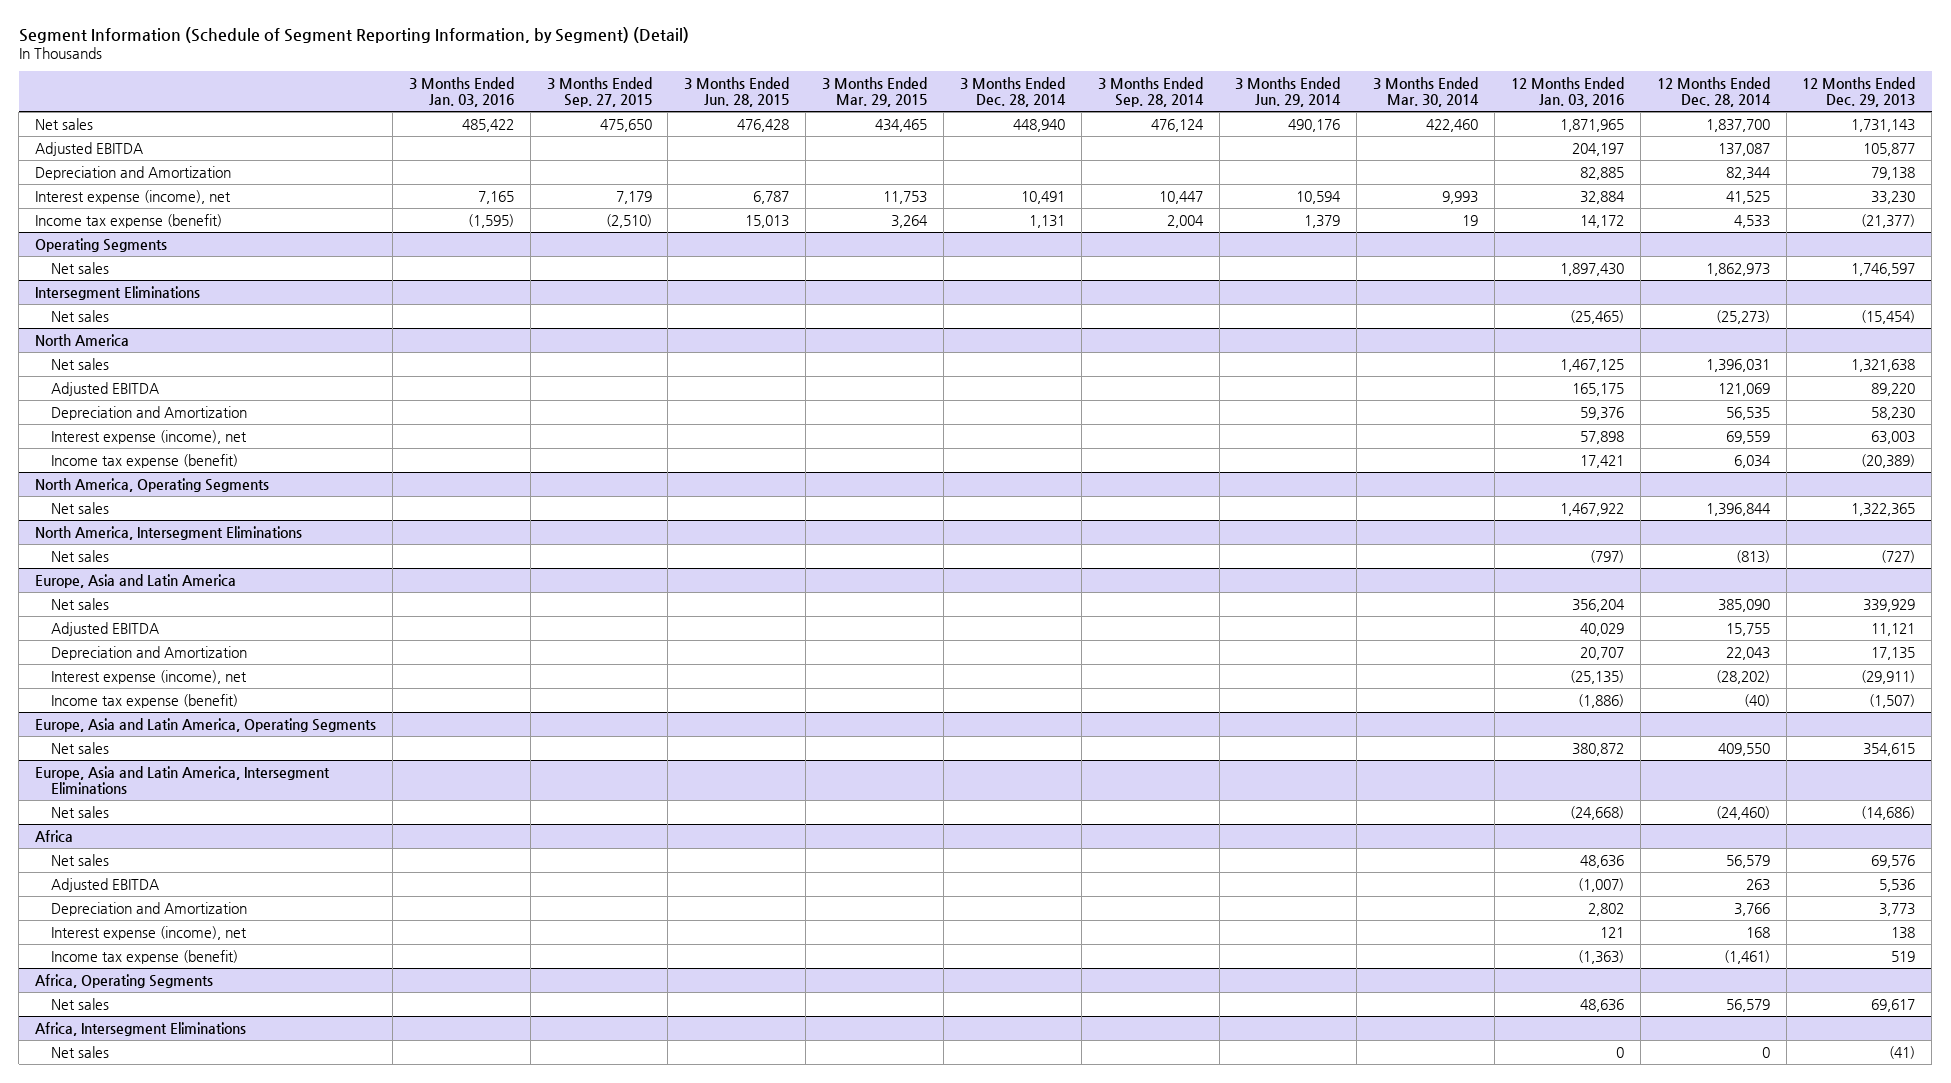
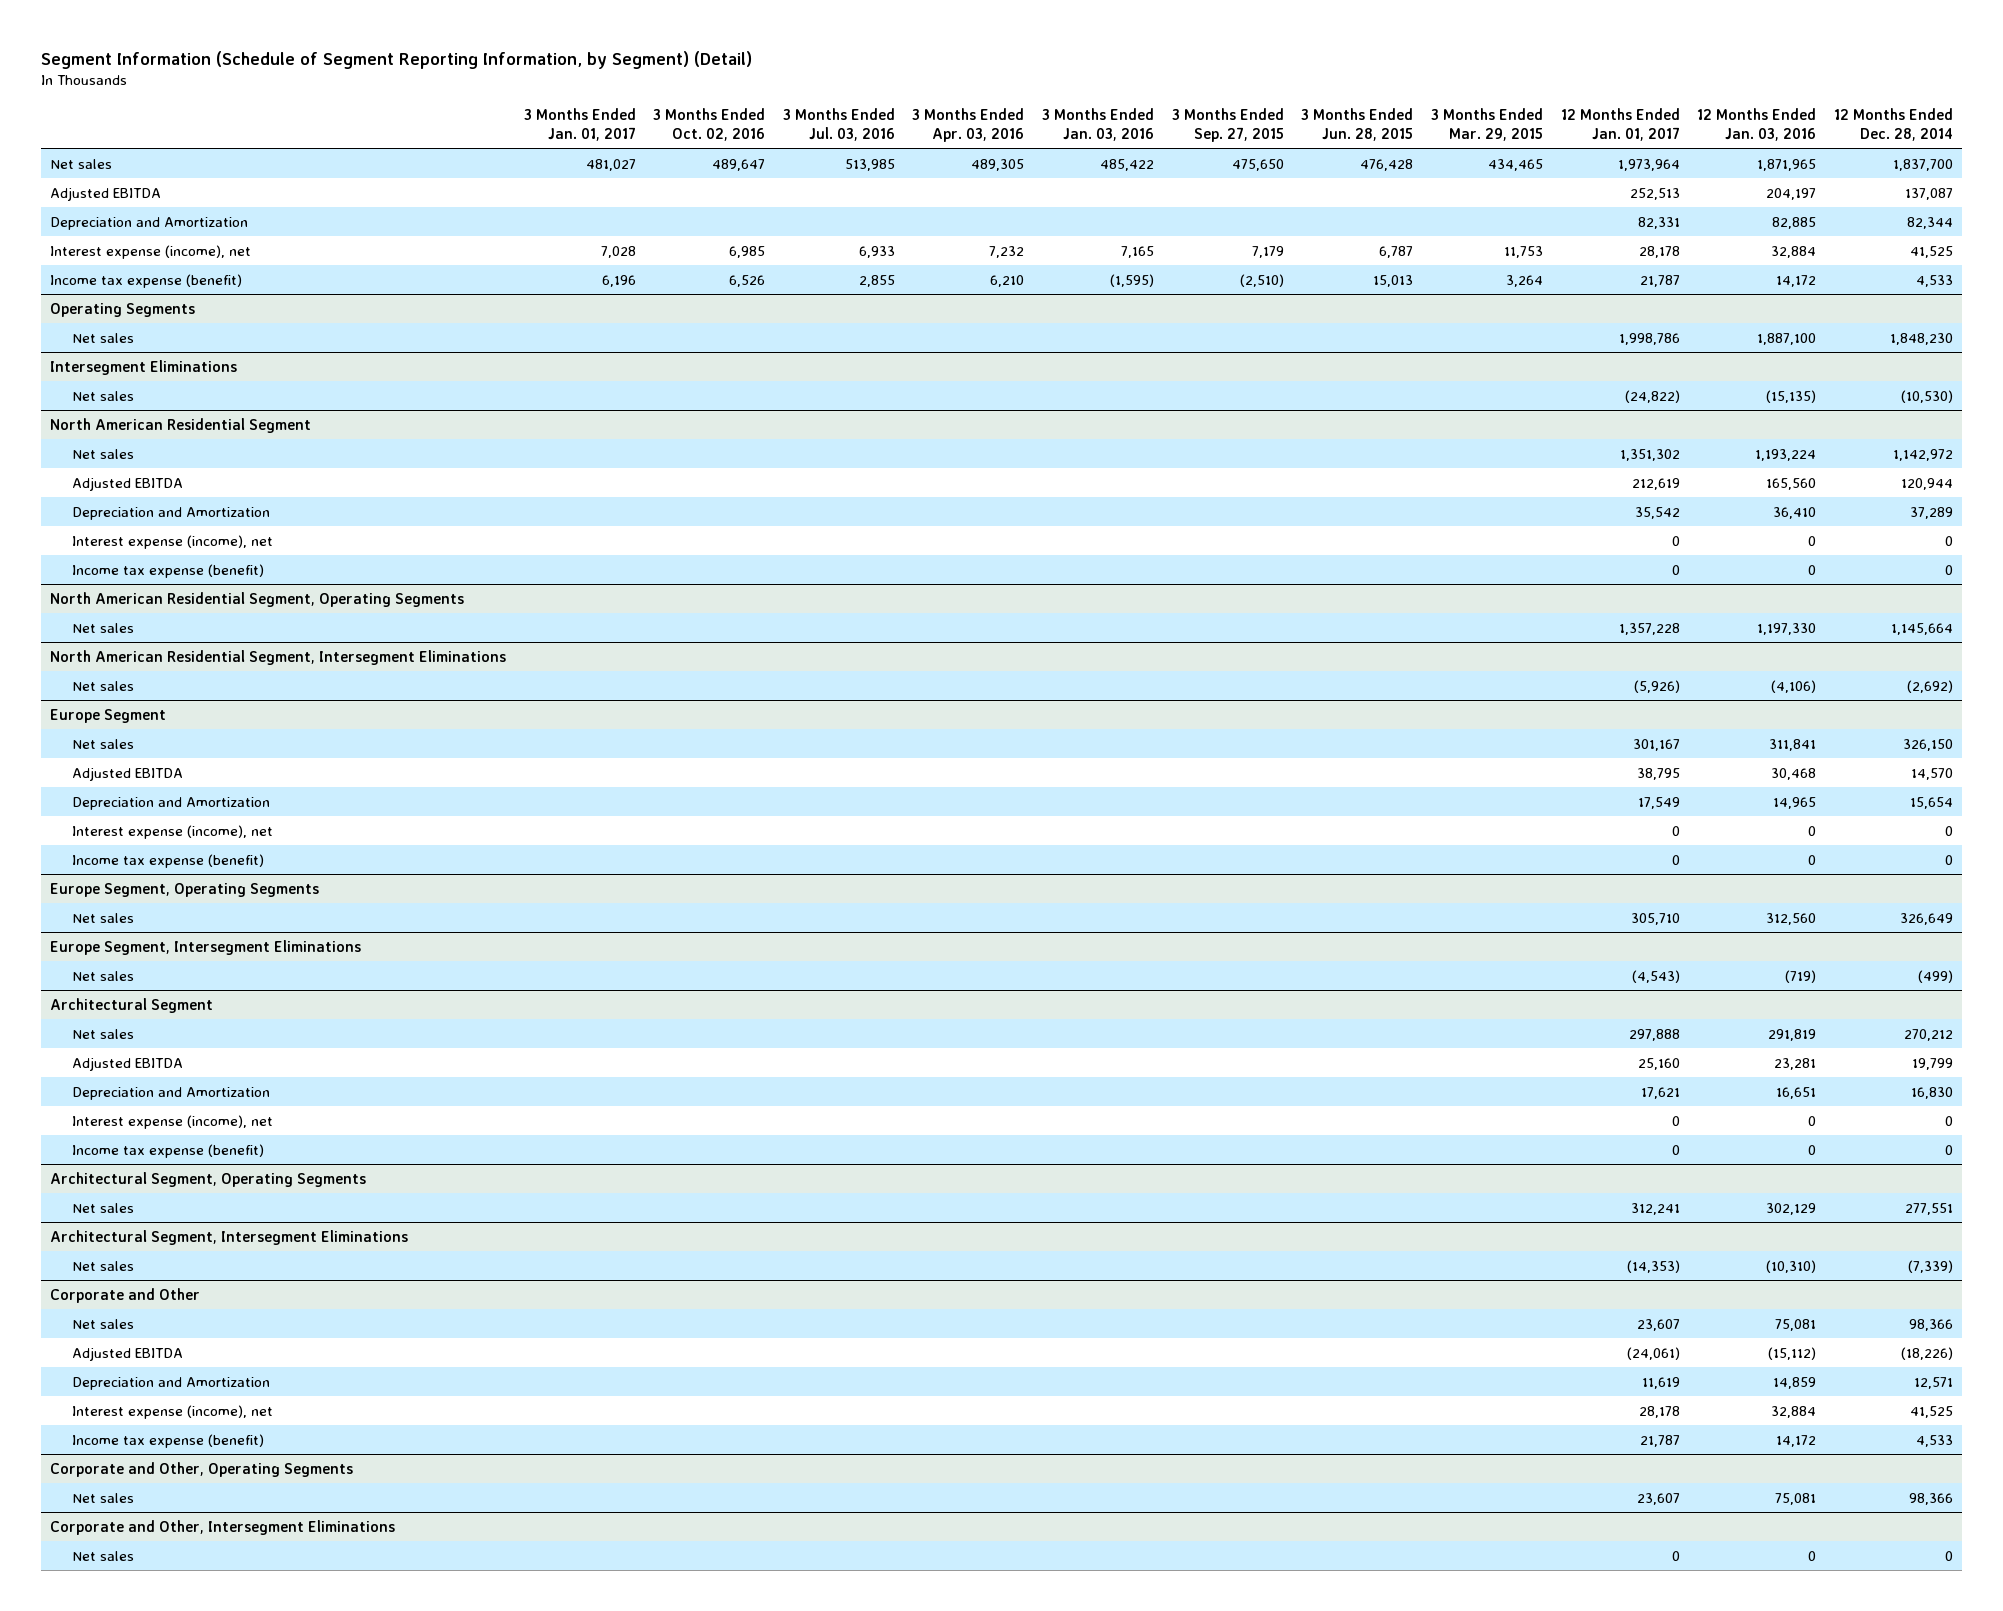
- | 3 Months Ended Jan. 03, 2016 | 3 Months Ended Sep. 27, 2015 | 3 Months Ended Jun. 28, 2015 | 3 Months Ended Mar. 29, 2015 | 3 Months Ended Dec. 28, 2014 | 3 Months Ended Sep. 28, 2014 | 3 Months Ended Jun. 29, 2014 | 3 Months Ended Mar. 30, 2014 | 12 Months Ended Jan. 03, 2016 | 12 Months Ended Dec. 28, 2014 | 12 Months Ended Dec. 29, 2013
+ | 3 Months Ended Jan. 01, 2017 | 3 Months Ended Oct. 02, 2016 | 3 Months Ended Jul. 03, 2016 | 3 Months Ended Apr. 03, 2016 | 3 Months Ended Jan. 03, 2016 | 3 Months Ended Sep. 27, 2015 | 3 Months Ended Jun. 28, 2015 | 3 Months Ended Mar. 29, 2015 | 12 Months Ended Jan. 01, 2017 | 12 Months Ended Jan. 03, 2016 | 12 Months Ended Dec. 28, 2014
@ Operating Segments
- Net sales | | | | | | | | | 1,897,430 | 1,862,973 | 1,746,597
+ Net sales | | | | | | | | | 1,998,786 | 1,887,100 | 1,848,230
@ Intersegment Eliminations
- Net sales | | | | | | | | | (25,465) | (25,273) | (15,454)
- North America
- Net sales | | | | | | | | | 1,467,125 | 1,396,031 | 1,321,638
- Adjusted EBITDA | | | | | | | | | 165,175 | 121,069 | 89,220
- Depreciation and Amortization | | | | | | | | | 59,376 | 56,535 | 58,230
- Interest expense (income), net | | | | | | | | | 57,898 | 69,559 | 63,003
- Income tax expense (benefit) | | | | | | | | | 17,421 | 6,034 | (20,389)
- North America, Operating Segments
- Net sales | | | | | | | | | 1,467,922 | 1,396,844 | 1,322,365
- North America, Intersegment Eliminations
- Net sales | | | | | | | | | (797) | (813) | (727)
- Europe, Asia and Latin America
- Net sales | | | | | | | | | 356,204 | 385,090 | 339,929
- Adjusted EBITDA | | | | | | | | | 40,029 | 15,755 | 11,121
- Depreciation and Amortization | | | | | | | | | 20,707 | 22,043 | 17,135
- Interest expense (income), net | | | | | | | | | (25,135) | (28,202) | (29,911)
- Income tax expense (benefit) | | | | | | | | | (1,886) | (40) | (1,507)
- Europe, Asia and Latin America, Operating Segments
- Net sales | | | | | | | | | 380,872 | 409,550 | 354,615
- Europe, Asia and Latin America, Intersegment Eliminations
- Net sales | | | | | | | | | (24,668) | (24,460) | (14,686)
- Africa
- Net sales | | | | | | | | | 48,636 | 56,579 | 69,576
- Adjusted EBITDA | | | | | | | | | (1,007) | 263 | 5,536
- Depreciation and Amortization | | | | | | | | | 2,802 | 3,766 | 3,773
- Interest expense (income), net | | | | | | | | | 121 | 168 | 138
- Income tax expense (benefit) | | | | | | | | | (1,363) | (1,461) | 519
- Africa, Operating Segments
- Net sales | | | | | | | | | 48,636 | 56,579 | 69,617
- Africa, Intersegment Eliminations
@ Intersegment Eliminations
+ Net sales | | | | | | | | | (24,822) | (15,135) | (10,530)
+ North American Residential Segment
+ Net sales | | | | | | | | | 1,351,302 | 1,193,224 | 1,142,972
+ Adjusted EBITDA | | | | | | | | | 212,619 | 165,560 | 120,944
+ Depreciation and Amortization | | | | | | | | | 35,542 | 36,410 | 37,289
+ Interest expense (income), net | | | | | | | | | 0 | 0 | 0
+ Income tax expense (benefit) | | | | | | | | | 0 | 0 | 0
+ North American Residential Segment, Operating Segments
+ Net sales | | | | | | | | | 1,357,228 | 1,197,330 | 1,145,664
+ North American Residential Segment, Intersegment Eliminations
+ Net sales | | | | | | | | | (5,926) | (4,106) | (2,692)
+ Europe Segment
+ Net sales | | | | | | | | | 301,167 | 311,841 | 326,150
+ Adjusted EBITDA | | | | | | | | | 38,795 | 30,468 | 14,570
+ Depreciation and Amortization | | | | | | | | | 17,549 | 14,965 | 15,654
+ Interest expense (income), net | | | | | | | | | 0 | 0 | 0
+ Income tax expense (benefit) | | | | | | | | | 0 | 0 | 0
+ Europe Segment, Operating Segments
+ Net sales | | | | | | | | | 305,710 | 312,560 | 326,649
+ Europe Segment, Intersegment Eliminations
+ Net sales | | | | | | | | | (4,543) | (719) | (499)
+ Architectural Segment
+ Net sales | | | | | | | | | 297,888 | 291,819 | 270,212
+ Adjusted EBITDA | | | | | | | | | 25,160 | 23,281 | 19,799
+ Depreciation and Amortization | | | | | | | | | 17,621 | 16,651 | 16,830
+ Interest expense (income), net | | | | | | | | | 0 | 0 | 0
+ Income tax expense (benefit) | | | | | | | | | 0 | 0 | 0
+ Architectural Segment, Operating Segments
+ Net sales | | | | | | | | | 312,241 | 302,129 | 277,551
+ Architectural Segment, Intersegment Eliminations
+ Net sales | | | | | | | | | (14,353) | (10,310) | (7,339)
+ Corporate and Other
+ Net sales | | | | | | | | | 23,607 | 75,081 | 98,366
+ Adjusted EBITDA | | | | | | | | | (24,061) | (15,112) | (18,226)
+ Depreciation and Amortization | | | | | | | | | 11,619 | 14,859 | 12,571
+ Interest expense (income), net | | | | | | | | | 28,178 | 32,884 | 41,525
+ Income tax expense (benefit) | | | | | | | | | 21,787 | 14,172 | 4,533
+ Corporate and Other, Operating Segments
+ Net sales | | | | | | | | | 23,607 | 75,081 | 98,366
+ Corporate and Other, Intersegment Eliminations

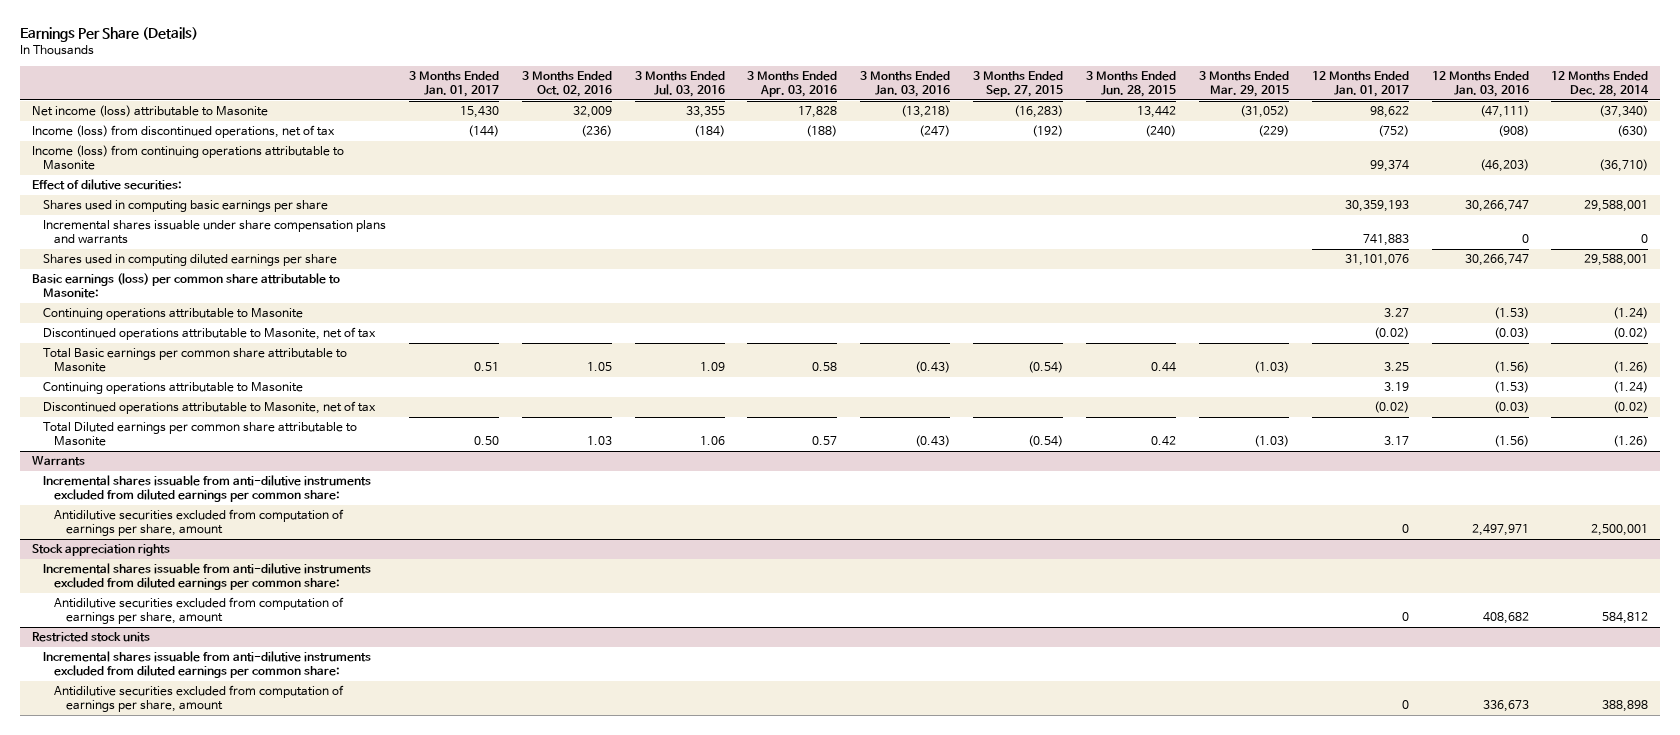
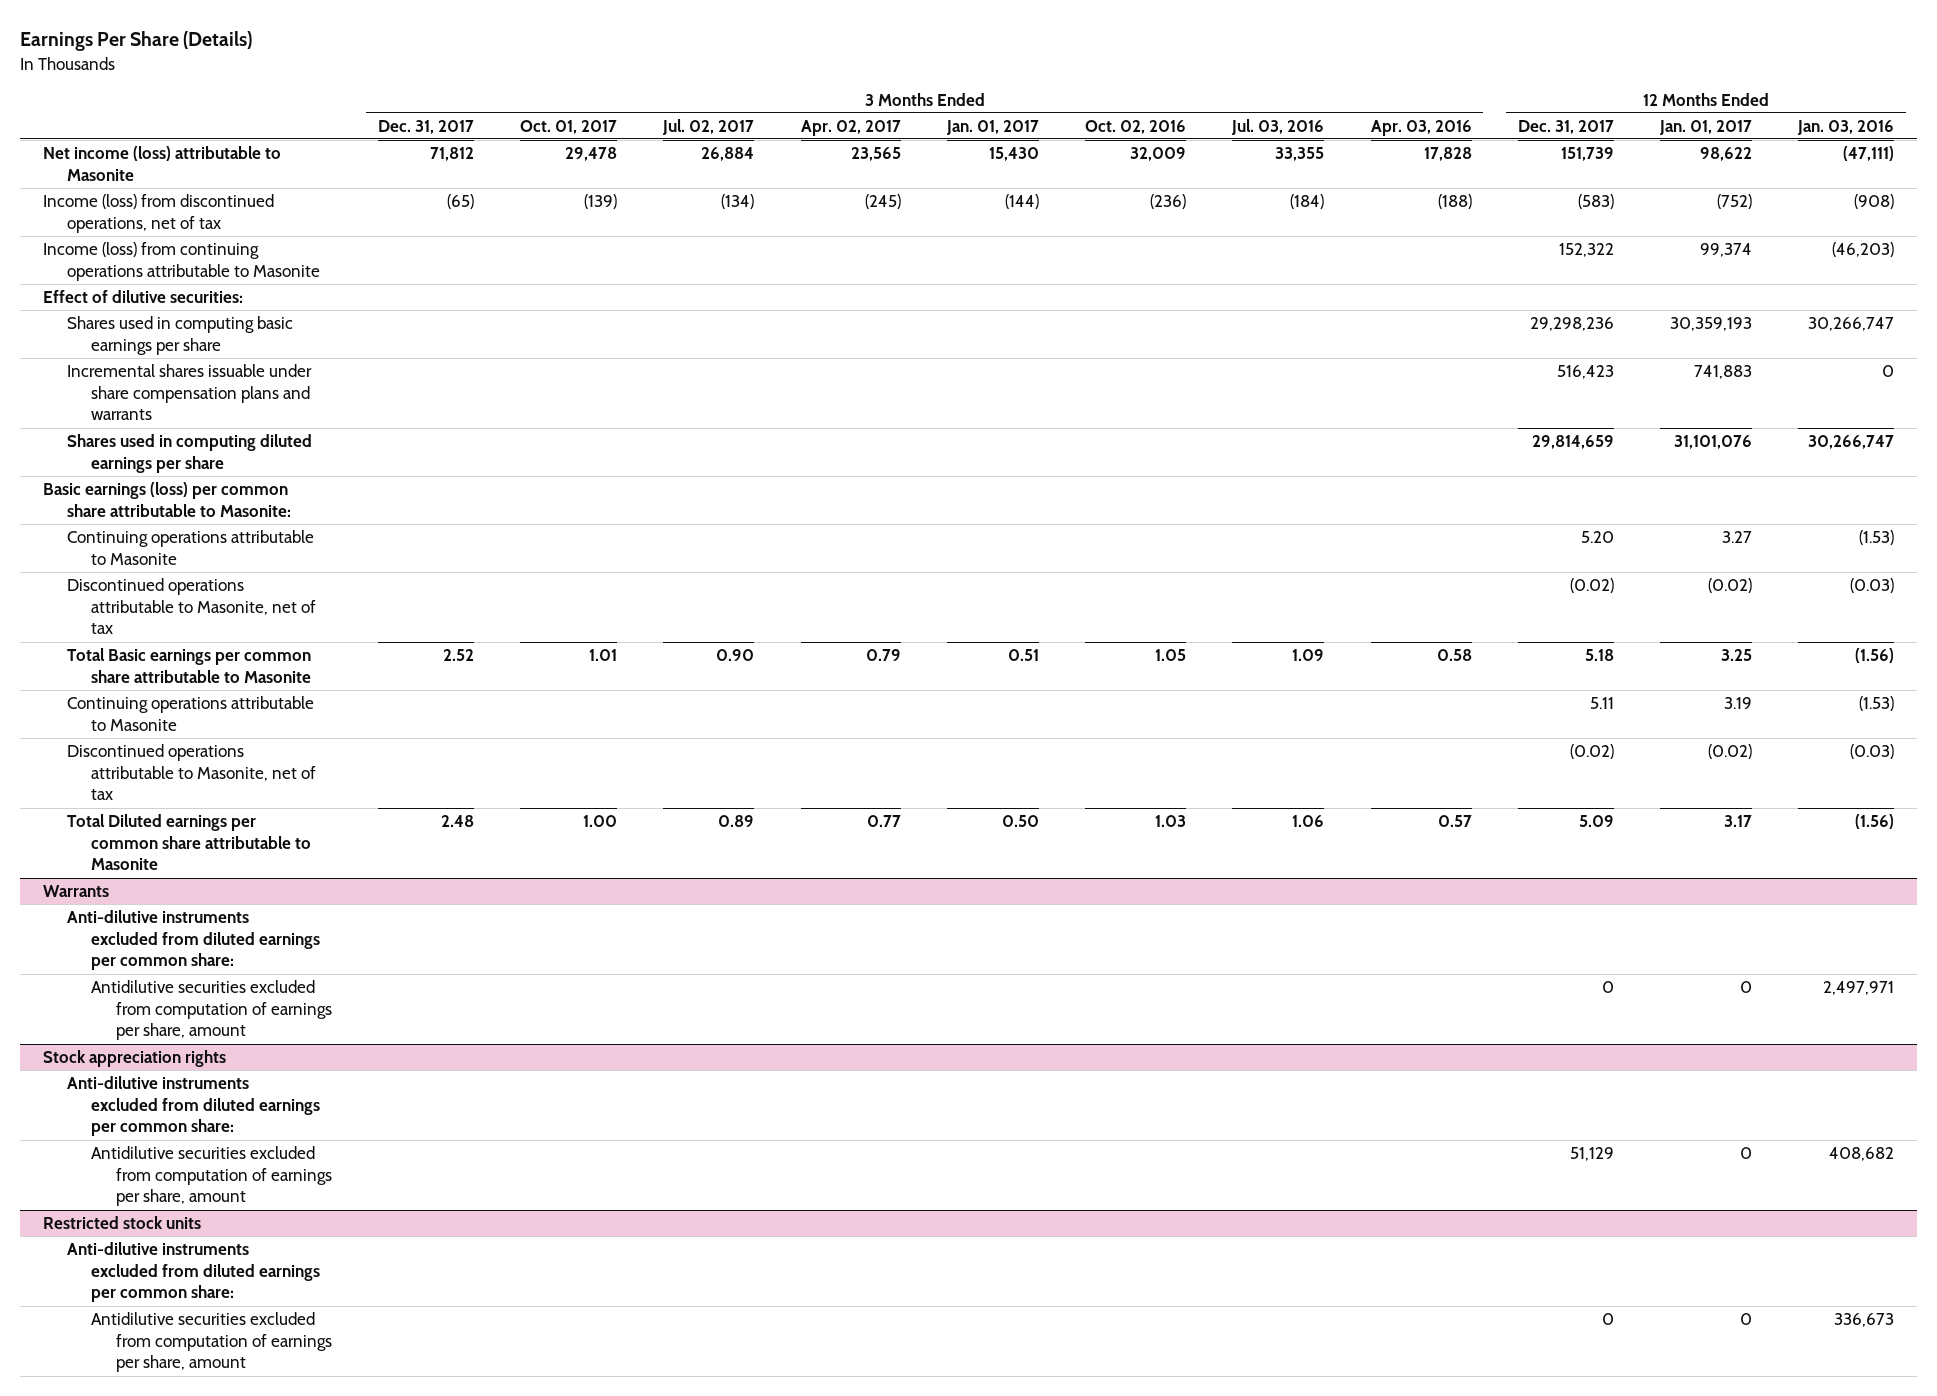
- | 3 Months Ended Jan. 01, 2017 | 3 Months Ended Oct. 02, 2016 | 3 Months Ended Jul. 03, 2016 | 3 Months Ended Apr. 03, 2016 | 3 Months Ended Jan. 03, 2016 | 3 Months Ended Sep. 27, 2015 | 3 Months Ended Jun. 28, 2015 | 3 Months Ended Mar. 29, 2015 | 12 Months Ended Jan. 01, 2017 | 12 Months Ended Jan. 03, 2016 | 12 Months Ended Dec. 28, 2014
+ | 3 Months Ended Dec. 31, 2017 | 3 Months Ended Oct. 01, 2017 | 3 Months Ended Jul. 02, 2017 | 3 Months Ended Apr. 02, 2017 | 3 Months Ended Jan. 01, 2017 | 3 Months Ended Oct. 02, 2016 | 3 Months Ended Jul. 03, 2016 | 3 Months Ended Apr. 03, 2016 | 12 Months Ended Dec. 31, 2017 | 12 Months Ended Jan. 01, 2017 | 12 Months Ended Jan. 03, 2016
@ Warrants
- Incremental shares issuable from anti-dilutive instruments excluded from diluted earnings per common share:
+ Anti-dilutive instruments excluded from diluted earnings per common share:
@ Stock appreciation rights
- Incremental shares issuable from anti-dilutive instruments excluded from diluted earnings per common share:
+ Anti-dilutive instruments excluded from diluted earnings per common share:
@ Restricted stock units
- Incremental shares issuable from anti-dilutive instruments excluded from diluted earnings per common share:
+ Anti-dilutive instruments excluded from diluted earnings per common share:

